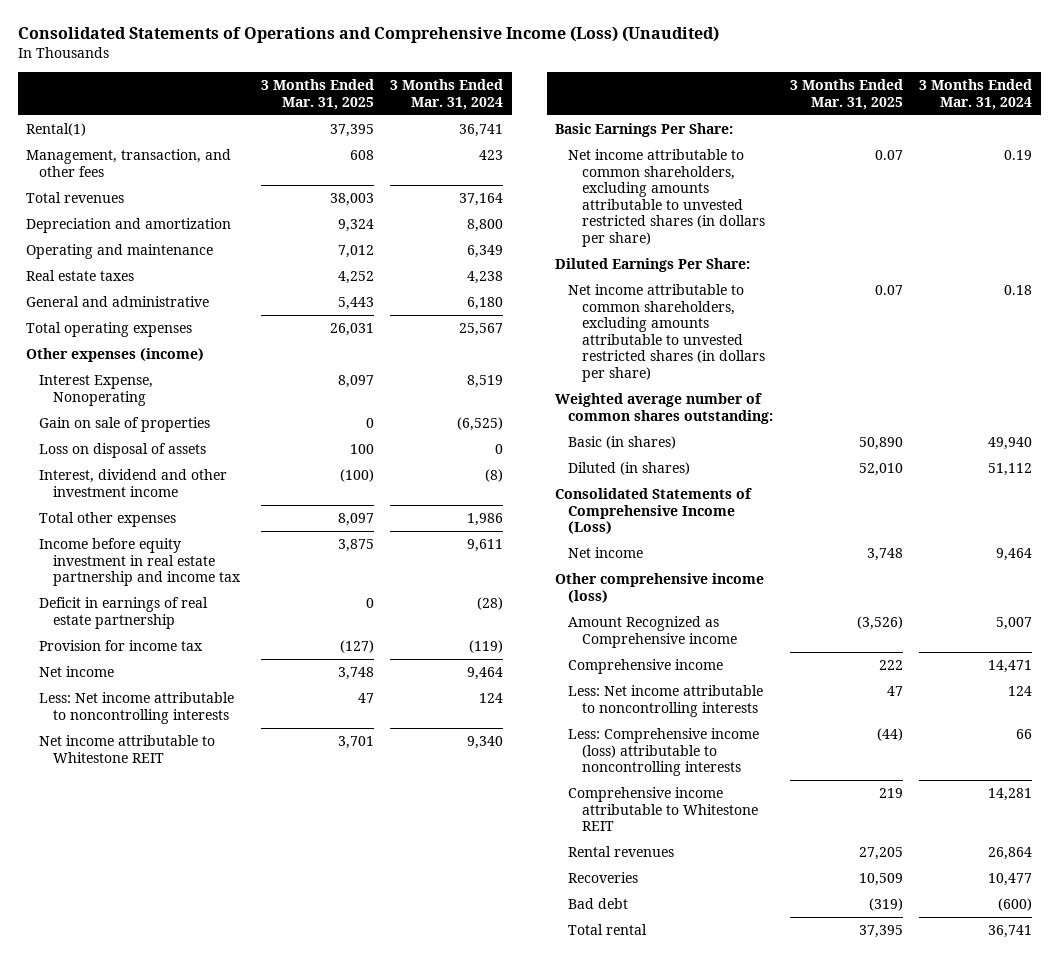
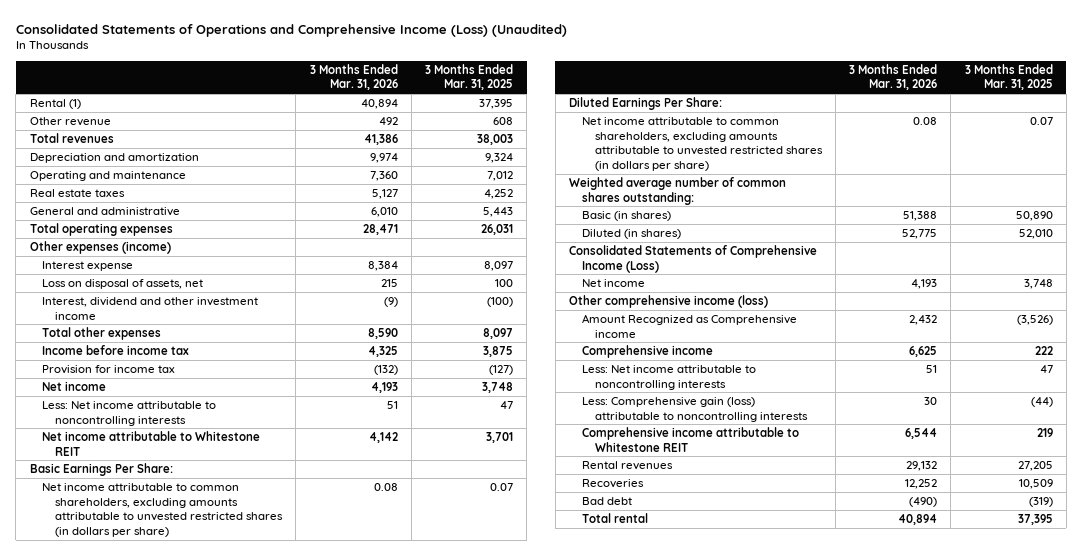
- | 3 Months Ended Mar. 31, 2025 | 3 Months Ended Mar. 31, 2024
+ | 3 Months Ended Mar. 31, 2026 | 3 Months Ended Mar. 31, 2025
- Rental(1) | 37,395 | 36,741
- Management, transaction, and other fees | 608 | 423
+ Rental (1) | 40,894 | 37,395
+ Other revenue | 492 | 608
- Interest Expense, Nonoperating | 8,097 | 8,519
- Gain on sale of properties | 0 | (6,525)
- Loss on disposal of assets | 100 | 0
+ Interest expense | 8,384 | 8,097
+ Loss on disposal of assets, net | 215 | 100
- Income before equity investment in real estate partnership and income tax | 3,875 | 9,611
- Deficit in earnings of real estate partnership | 0 | (28)
+ Income before income tax | 4,325 | 3,875
- Less: Comprehensive income (loss) attributable to noncontrolling interests | (44) | 66
+ Less: Comprehensive gain (loss) attributable to noncontrolling interests | 30 | (44)

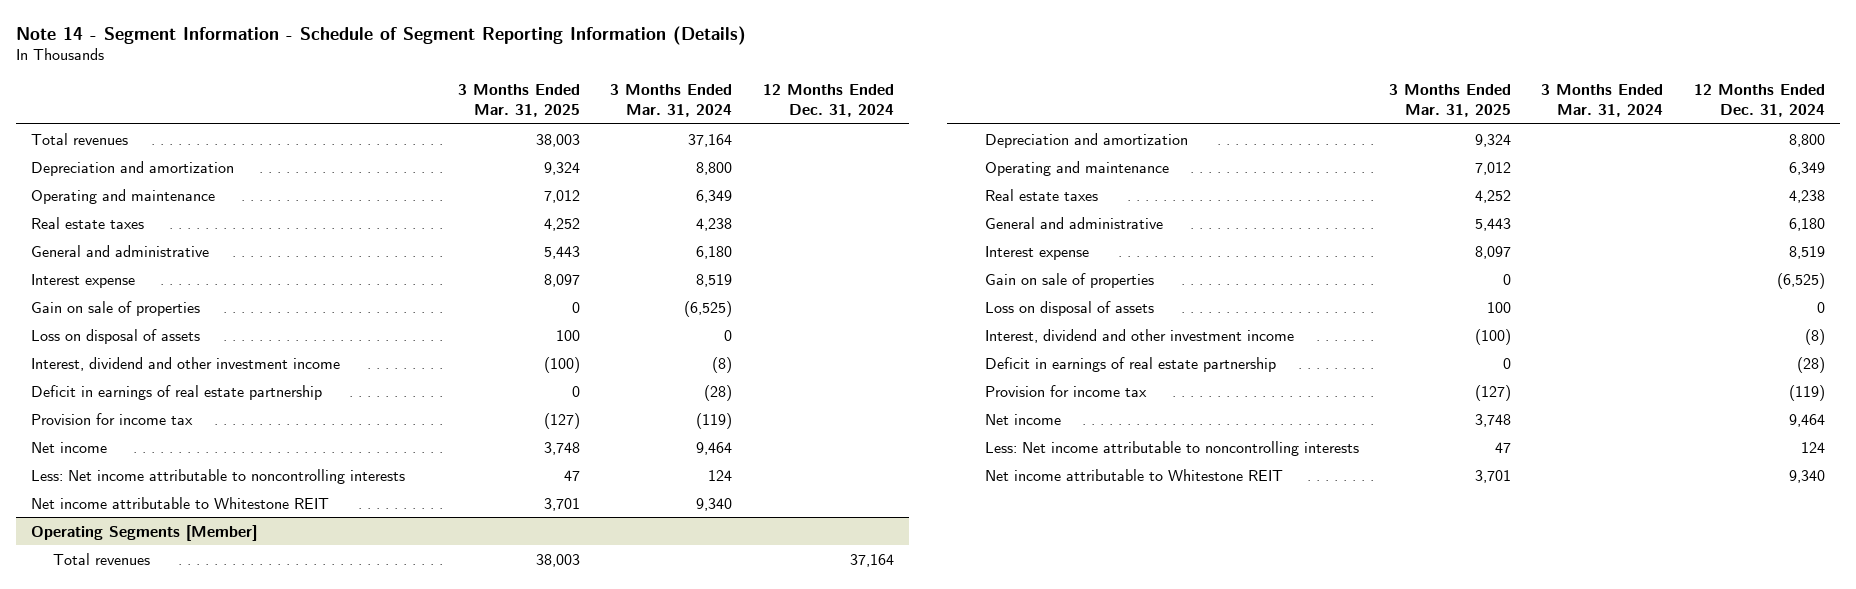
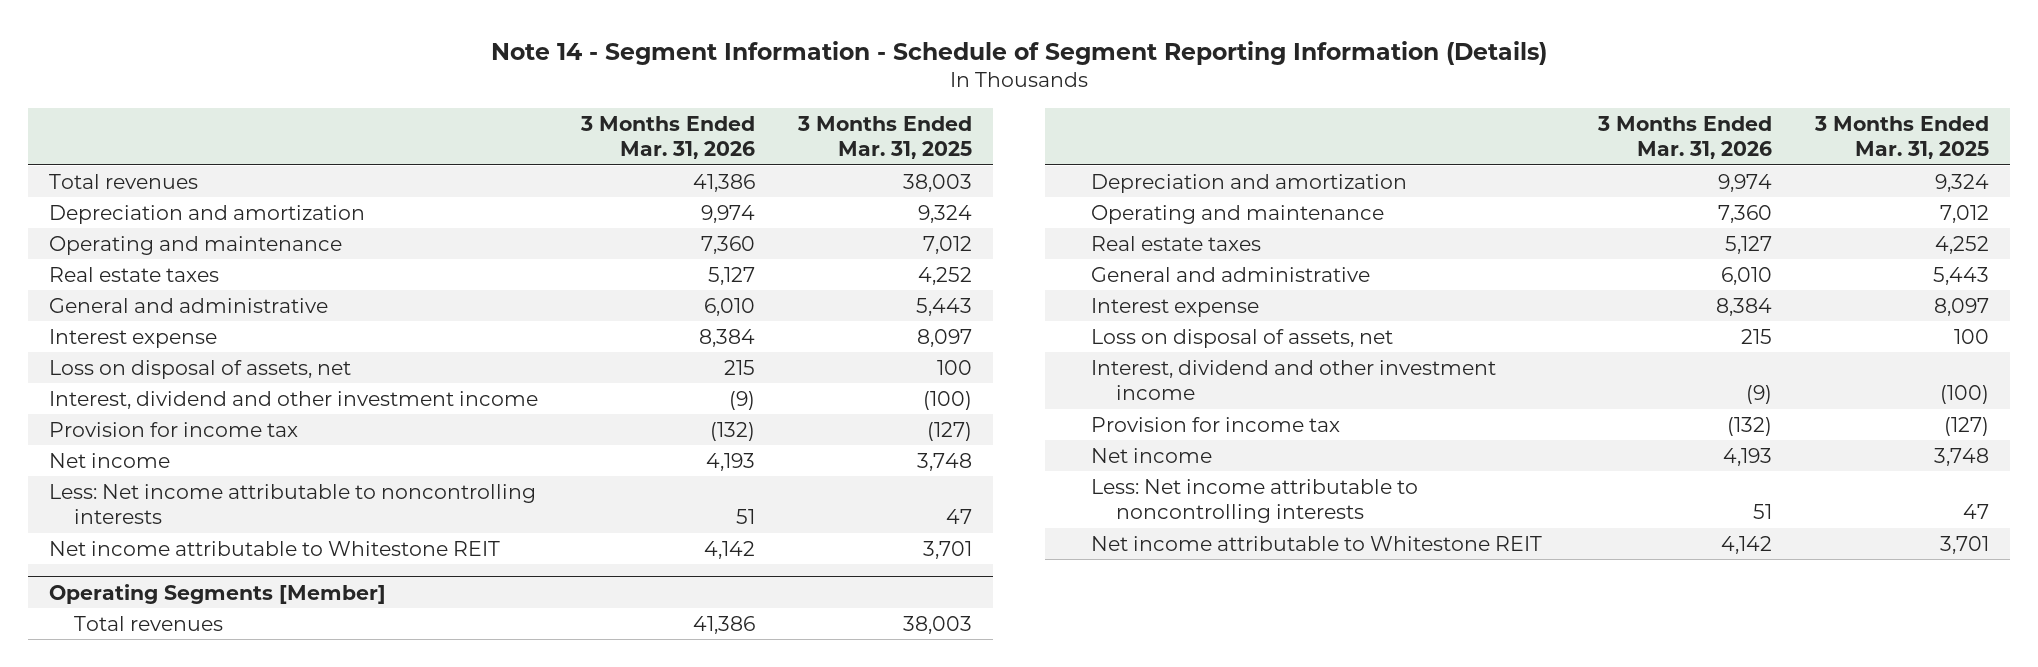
- | 3 Months Ended Mar. 31, 2025 | 3 Months Ended Mar. 31, 2024 | 12 Months Ended Dec. 31, 2024
+ | 3 Months Ended Mar. 31, 2026 | 3 Months Ended Mar. 31, 2025
- Gain on sale of properties | 0 | (6,525) |
- Loss on disposal of assets | 100 | 0 |
+ Loss on disposal of assets, net | 215 | 100
- Deficit in earnings of real estate partnership | 0 | (28) |
@ Operating Segments [Member]
- Gain on sale of properties | 0 | | (6,525)
- Loss on disposal of assets | 100 | | 0
+ Loss on disposal of assets, net | 215 | 100
- Deficit in earnings of real estate partnership | 0 | | (28)

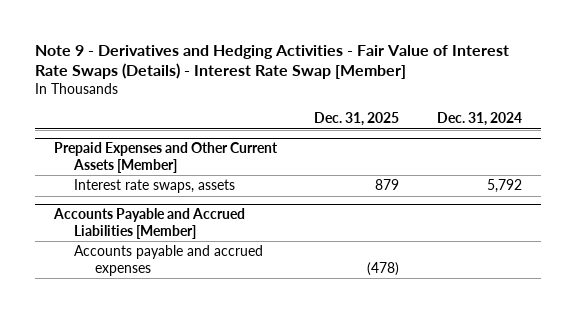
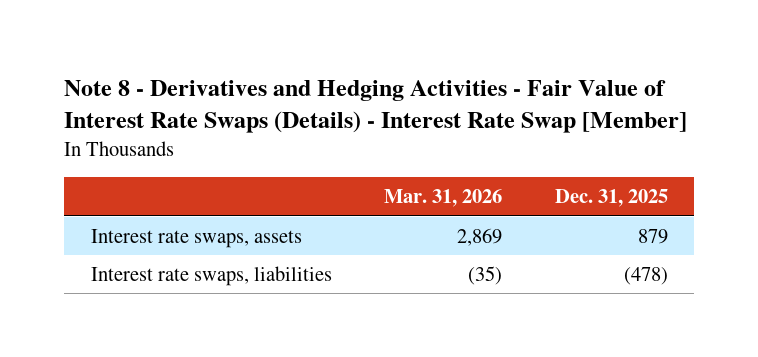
- Note 9 - Derivatives and Hedging Activities - Fair Value of Interest Rate Swaps (Details) - Interest Rate Swap [Member]
+ Note 8 - Derivatives and Hedging Activities - Fair Value of Interest Rate Swaps (Details) - Interest Rate Swap [Member]
- | Dec. 31, 2025 | Dec. 31, 2024
+ | Mar. 31, 2026 | Dec. 31, 2025
- Prepaid Expenses and Other Current Assets [Member]
- Accounts Payable and Accrued Liabilities [Member]
- Accounts payable and accrued expenses | (478) |
+ Interest rate swaps, liabilities | (35) | (478)

